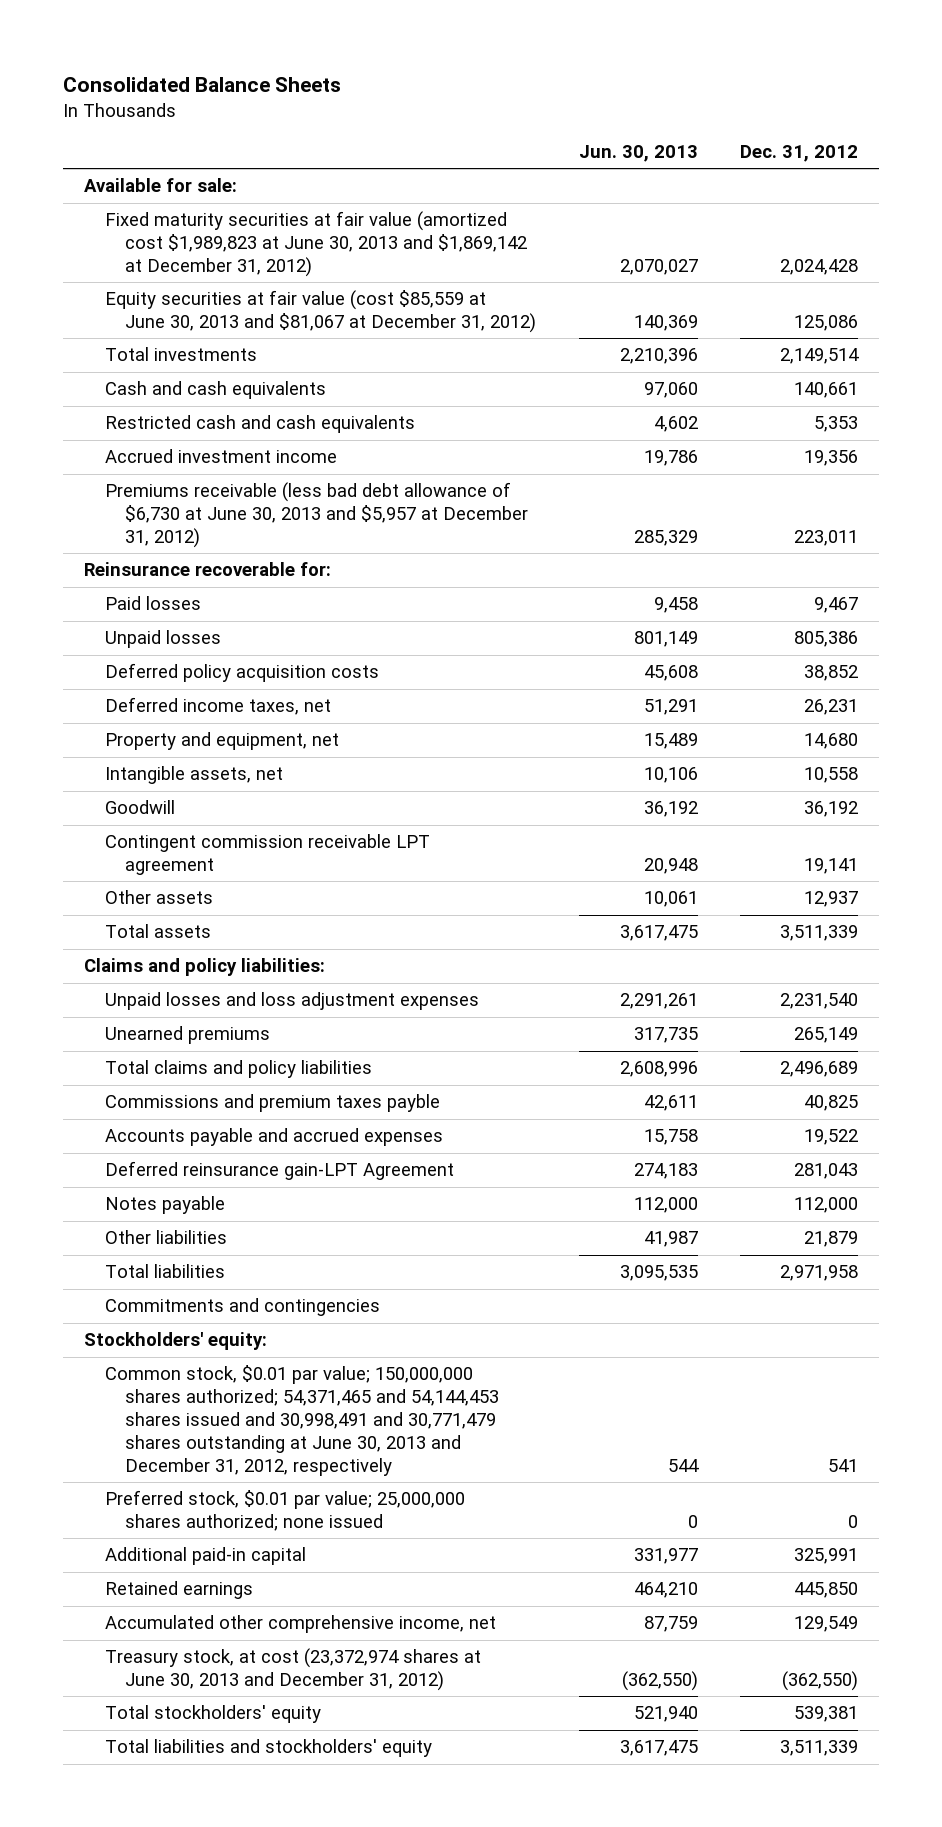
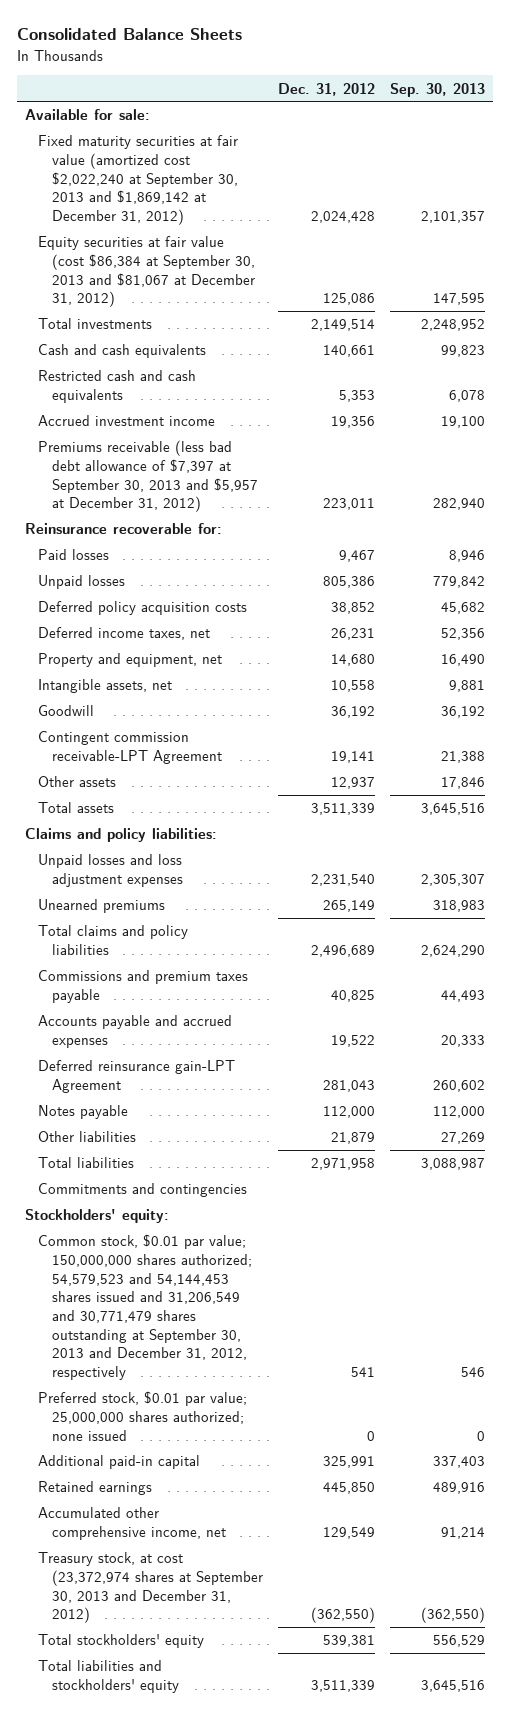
- | Jun. 30, 2013 | Dec. 31, 2012
+ | Dec. 31, 2012 | Sep. 30, 2013
- Fixed maturity securities at fair value (amortized cost $1,989,823 at June 30, 2013 and $1,869,142 at December 31, 2012) | 2,070,027 | 2,024,428
- Equity securities at fair value (cost $85,559 at June 30, 2013 and $81,067 at December 31, 2012) | 140,369 | 125,086
+ Fixed maturity securities at fair value (amortized cost $2,022,240 at September 30, 2013 and $1,869,142 at December 31, 2012) | 2,024,428 | 2,101,357
+ Equity securities at fair value (cost $86,384 at September 30, 2013 and $81,067 at December 31, 2012) | 125,086 | 147,595
- Premiums receivable (less bad debt allowance of $6,730 at June 30, 2013 and $5,957 at December 31, 2012) | 285,329 | 223,011
+ Premiums receivable (less bad debt allowance of $7,397 at September 30, 2013 and $5,957 at December 31, 2012) | 223,011 | 282,940
- Contingent commission receivable LPT agreement | 20,948 | 19,141
+ Contingent commission receivable-LPT Agreement | 19,141 | 21,388
- Commissions and premium taxes payble | 42,611 | 40,825
+ Commissions and premium taxes payable | 40,825 | 44,493
- Common stock, $0.01 par value; 150,000,000 shares authorized; 54,371,465 and 54,144,453 shares issued and 30,998,491 and 30,771,479 shares outstanding at June 30, 2013 and December 31, 2012, respectively | 544 | 541
+ Common stock, $0.01 par value; 150,000,000 shares authorized; 54,579,523 and 54,144,453 shares issued and 31,206,549 and 30,771,479 shares outstanding at September 30, 2013 and December 31, 2012, respectively | 541 | 546
- Treasury stock, at cost (23,372,974 shares at June 30, 2013 and December 31, 2012) | (362,550) | (362,550)
+ Treasury stock, at cost (23,372,974 shares at September 30, 2013 and December 31, 2012) | (362,550) | (362,550)

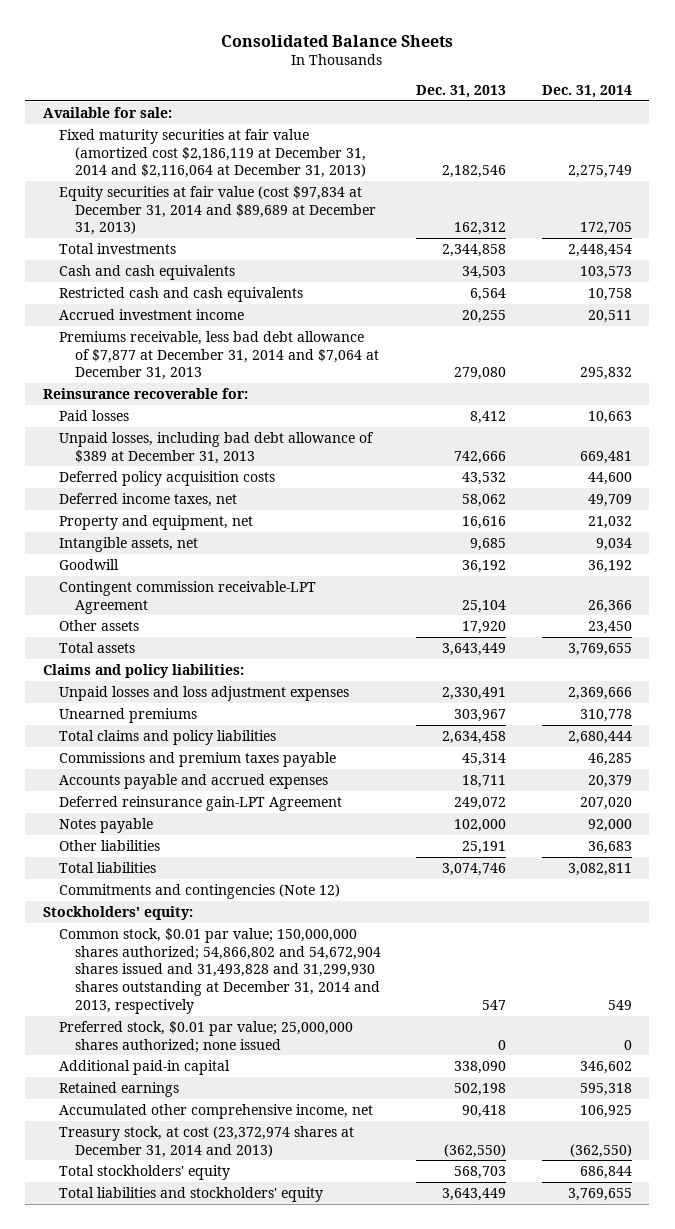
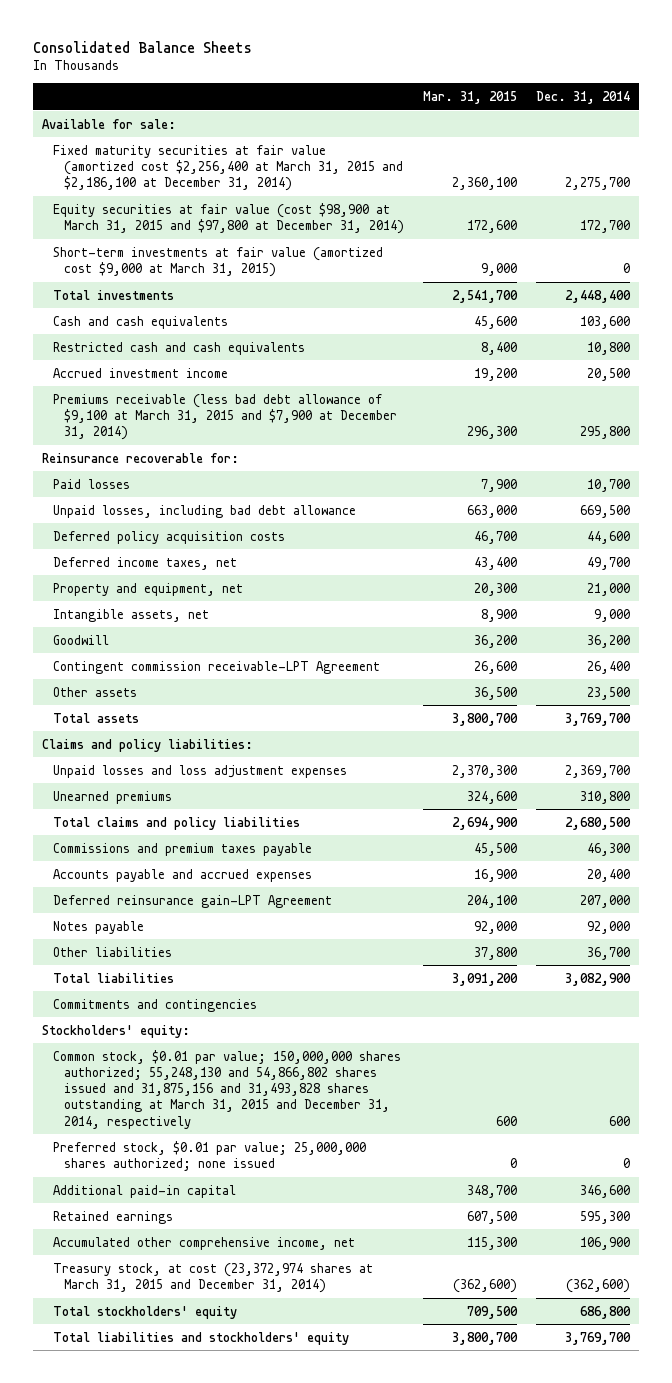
- | Dec. 31, 2013 | Dec. 31, 2014
+ | Mar. 31, 2015 | Dec. 31, 2014
- Fixed maturity securities at fair value (amortized cost $2,186,119 at December 31, 2014 and $2,116,064 at December 31, 2013) | 2,182,546 | 2,275,749
- Equity securities at fair value (cost $97,834 at December 31, 2014 and $89,689 at December 31, 2013) | 162,312 | 172,705
- Total investments | 2,344,858 | 2,448,454
- Cash and cash equivalents | 34,503 | 103,573
- Restricted cash and cash equivalents | 6,564 | 10,758
- Accrued investment income | 20,255 | 20,511
- Premiums receivable, less bad debt allowance of $7,877 at December 31, 2014 and $7,064 at December 31, 2013 | 279,080 | 295,832
+ Fixed maturity securities at fair value (amortized cost $2,256,400 at March 31, 2015 and $2,186,100 at December 31, 2014) | 2,360,100 | 2,275,700
+ Equity securities at fair value (cost $98,900 at March 31, 2015 and $97,800 at December 31, 2014) | 172,600 | 172,700
+ Short-term investments at fair value (amortized cost $9,000 at March 31, 2015) | 9,000 | 0
+ Total investments | 2,541,700 | 2,448,400
+ Cash and cash equivalents | 45,600 | 103,600
+ Restricted cash and cash equivalents | 8,400 | 10,800
+ Accrued investment income | 19,200 | 20,500
+ Premiums receivable (less bad debt allowance of $9,100 at March 31, 2015 and $7,900 at December 31, 2014) | 296,300 | 295,800
- Paid losses | 8,412 | 10,663
- Unpaid losses, including bad debt allowance of $389 at December 31, 2013 | 742,666 | 669,481
+ Paid losses | 7,900 | 10,700
+ Unpaid losses, including bad debt allowance | 663,000 | 669,500
- Deferred income taxes, net | 58,062 | 49,709
- Property and equipment, net | 16,616 | 21,032
- Intangible assets, net | 9,685 | 9,034
- Goodwill | 36,192 | 36,192
- Contingent commission receivable-LPT Agreement | 25,104 | 26,366
- Other assets | 17,920 | 23,450
- Total assets | 3,643,449 | 3,769,655
+ Deferred income taxes, net | 43,400 | 49,700
+ Property and equipment, net | 20,300 | 21,000
+ Intangible assets, net | 8,900 | 9,000
+ Goodwill | 36,200 | 36,200
+ Contingent commission receivable-LPT Agreement | 26,600 | 26,400
+ Other assets | 36,500 | 23,500
+ Total assets | 3,800,700 | 3,769,700
- Unpaid losses and loss adjustment expenses | 2,330,491 | 2,369,666
- Unearned premiums | 303,967 | 310,778
- Total claims and policy liabilities | 2,634,458 | 2,680,444
- Commissions and premium taxes payable | 45,314 | 46,285
- Accounts payable and accrued expenses | 18,711 | 20,379
- Deferred reinsurance gain-LPT Agreement | 249,072 | 207,020
+ Unpaid losses and loss adjustment expenses | 2,370,300 | 2,369,700
+ Unearned premiums | 324,600 | 310,800
+ Total claims and policy liabilities | 2,694,900 | 2,680,500
+ Commissions and premium taxes payable | 45,500 | 46,300
+ Accounts payable and accrued expenses | 16,900 | 20,400
+ Deferred reinsurance gain-LPT Agreement | 204,100 | 207,000
- Other liabilities | 25,191 | 36,683
- Total liabilities | 3,074,746 | 3,082,811
- Commitments and contingencies (Note 12)
+ Other liabilities | 37,800 | 36,700
+ Total liabilities | 3,091,200 | 3,082,900
+ Commitments and contingencies
- Common stock, $0.01 par value; 150,000,000 shares authorized; 54,866,802 and 54,672,904 shares issued and 31,493,828 and 31,299,930 shares outstanding at December 31, 2014 and 2013, respectively | 547 | 549
+ Common stock, $0.01 par value; 150,000,000 shares authorized; 55,248,130 and 54,866,802 shares issued and 31,875,156 and 31,493,828 shares outstanding at March 31, 2015 and December 31, 2014, respectively | 600 | 600
- Additional paid-in capital | 338,090 | 346,602
- Retained earnings | 502,198 | 595,318
- Accumulated other comprehensive income, net | 90,418 | 106,925
- Treasury stock, at cost (23,372,974 shares at December 31, 2014 and 2013) | (362,550) | (362,550)
- Total stockholders' equity | 568,703 | 686,844
- Total liabilities and stockholders' equity | 3,643,449 | 3,769,655
+ Additional paid-in capital | 348,700 | 346,600
+ Retained earnings | 607,500 | 595,300
+ Accumulated other comprehensive income, net | 115,300 | 106,900
+ Treasury stock, at cost (23,372,974 shares at March 31, 2015 and December 31, 2014) | (362,600) | (362,600)
+ Total stockholders' equity | 709,500 | 686,800
+ Total liabilities and stockholders' equity | 3,800,700 | 3,769,700

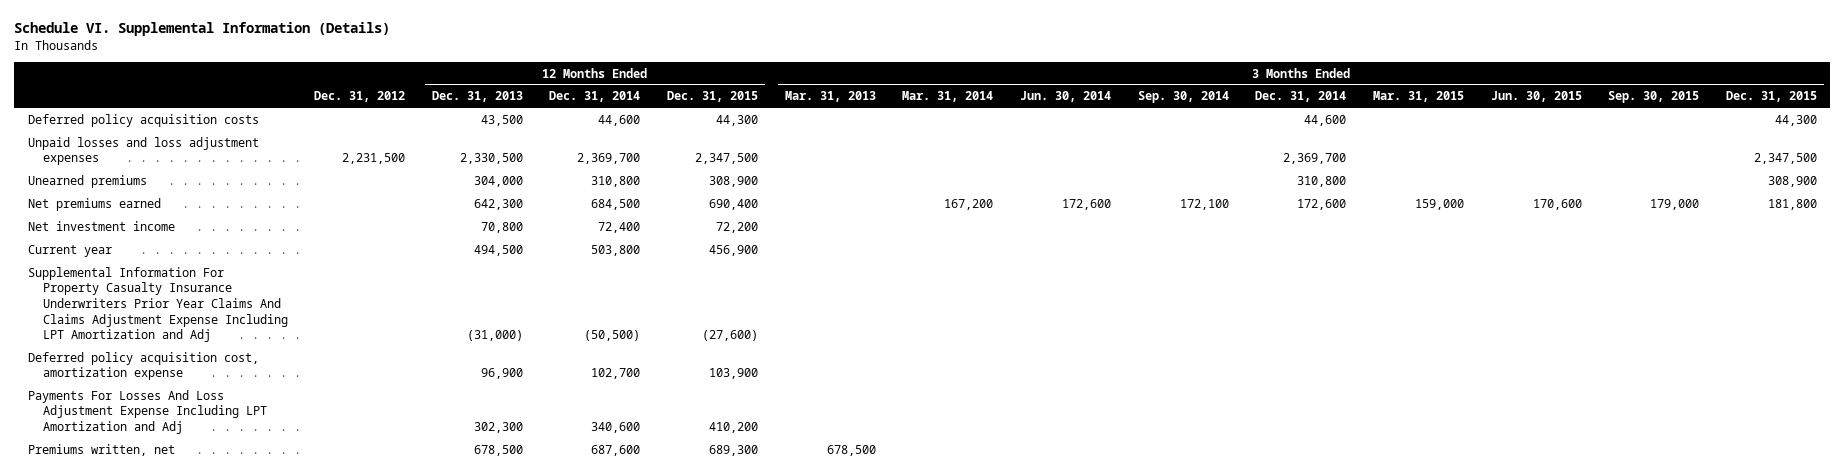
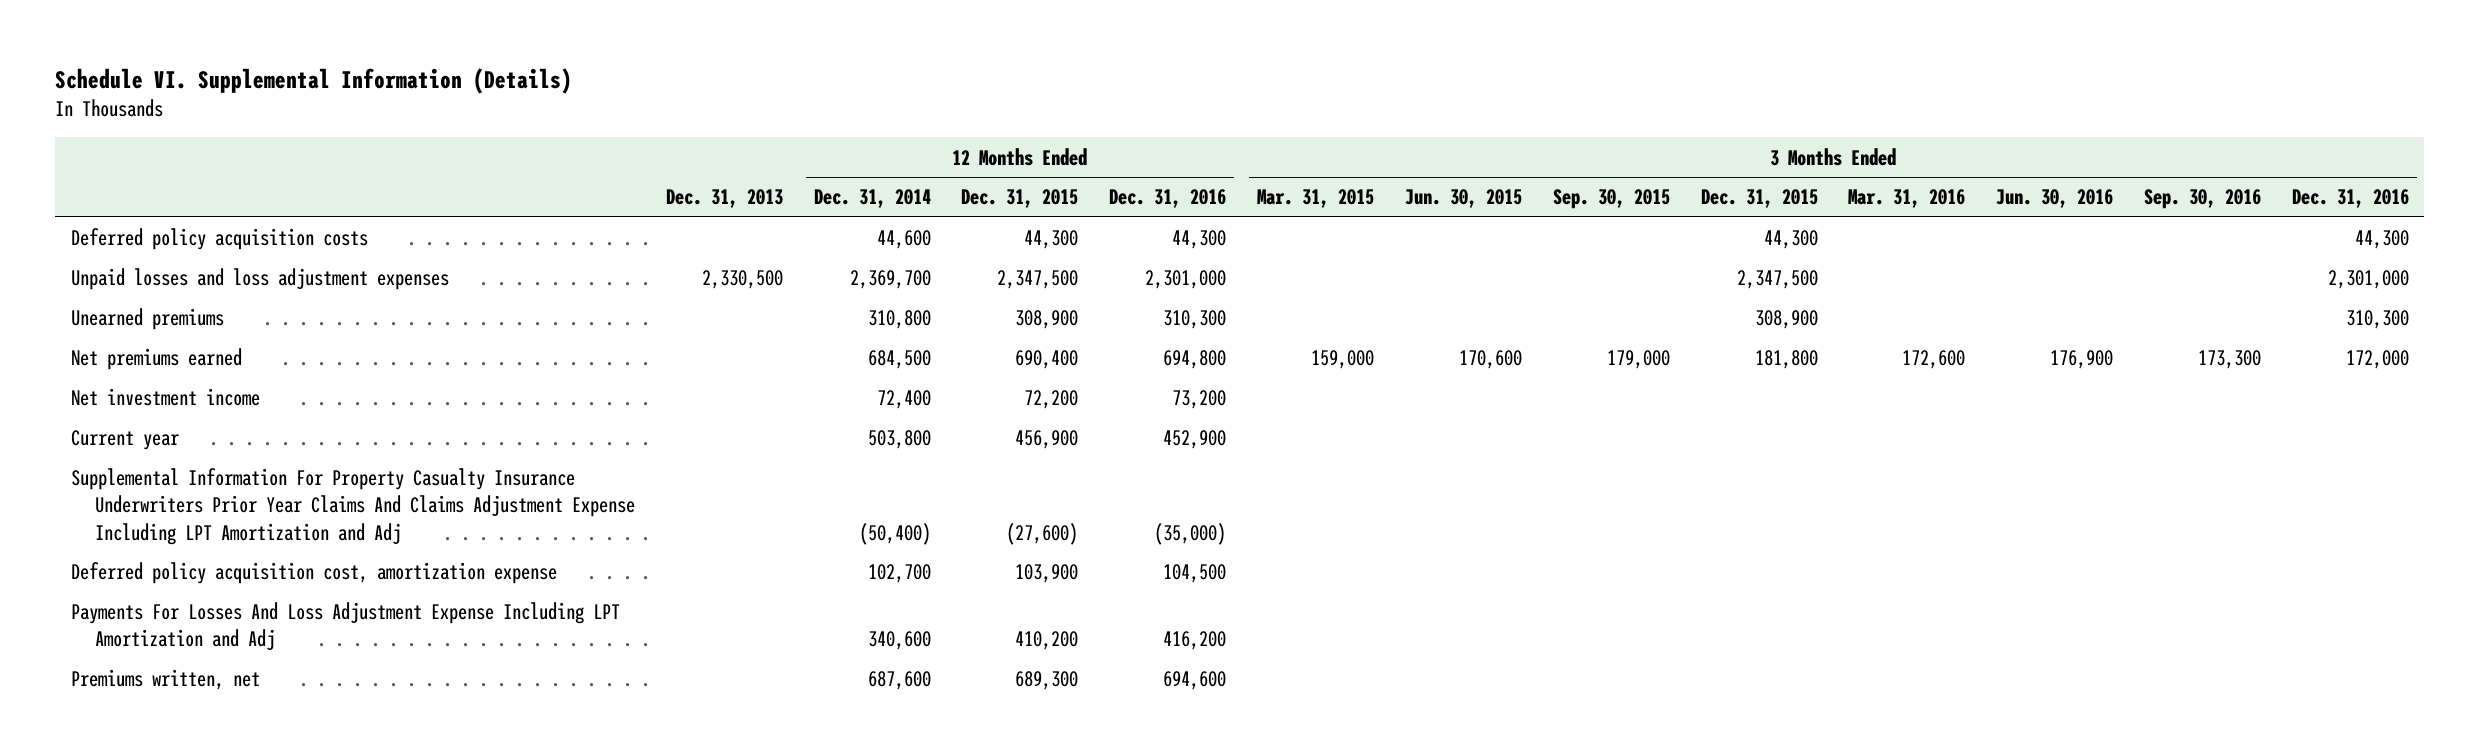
- | Dec. 31, 2012 | 12 Months Ended Dec. 31, 2013 | 12 Months Ended Dec. 31, 2014 | 12 Months Ended Dec. 31, 2015 | 3 Months Ended Mar. 31, 2013 | 3 Months Ended Mar. 31, 2014 | 3 Months Ended Jun. 30, 2014 | 3 Months Ended Sep. 30, 2014 | 3 Months Ended Dec. 31, 2014 | 3 Months Ended Mar. 31, 2015 | 3 Months Ended Jun. 30, 2015 | 3 Months Ended Sep. 30, 2015 | 3 Months Ended Dec. 31, 2015
+ | Dec. 31, 2013 | 12 Months Ended Dec. 31, 2014 | 12 Months Ended Dec. 31, 2015 | 12 Months Ended Dec. 31, 2016 | 3 Months Ended Mar. 31, 2015 | 3 Months Ended Jun. 30, 2015 | 3 Months Ended Sep. 30, 2015 | 3 Months Ended Dec. 31, 2015 | 3 Months Ended Mar. 31, 2016 | 3 Months Ended Jun. 30, 2016 | 3 Months Ended Sep. 30, 2016 | 3 Months Ended Dec. 31, 2016
- Supplemental Information For Property Casualty Insurance Underwriters Prior Year Claims And Claims Adjustment Expense Including LPT Amortization and Adj | | (31,000) | (50,500) | (27,600) | | | | | | | | |
+ Supplemental Information For Property Casualty Insurance Underwriters Prior Year Claims And Claims Adjustment Expense Including LPT Amortization and Adj | | (50,400) | (27,600) | (35,000) | | | | | | | |

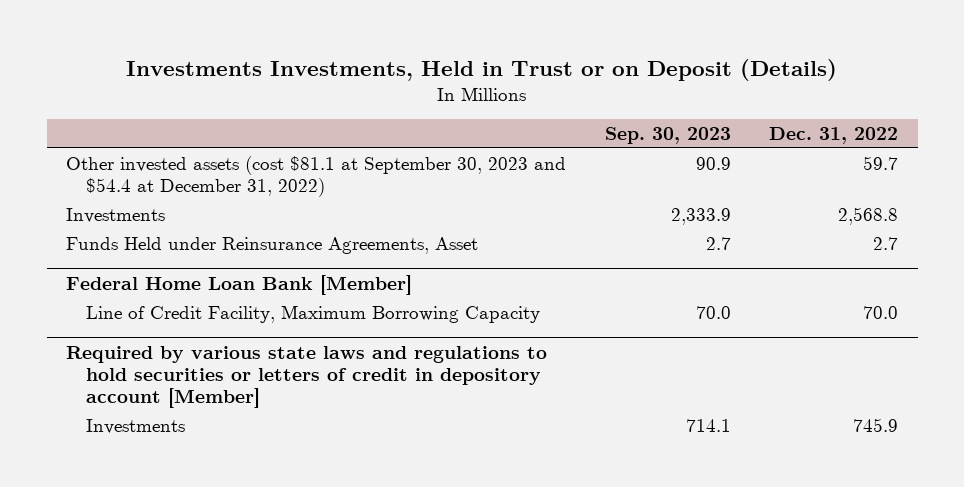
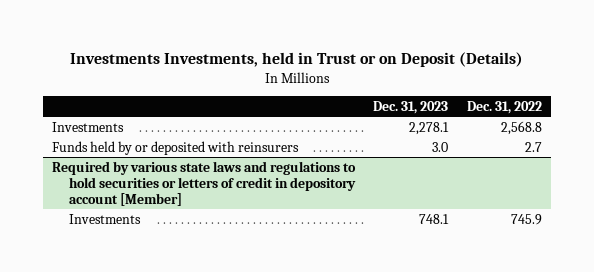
- Investments Investments, Held in Trust or on Deposit (Details)
+ Investments Investments, held in Trust or on Deposit (Details)
- | Sep. 30, 2023 | Dec. 31, 2022
+ | Dec. 31, 2023 | Dec. 31, 2022
- Other invested assets (cost $81.1 at September 30, 2023 and $54.4 at December 31, 2022) | 90.9 | 59.7
- Funds Held under Reinsurance Agreements, Asset | 2.7 | 2.7
- Federal Home Loan Bank [Member]
- Line of Credit Facility, Maximum Borrowing Capacity | 70.0 | 70.0
+ Funds held by or deposited with reinsurers | 3.0 | 2.7

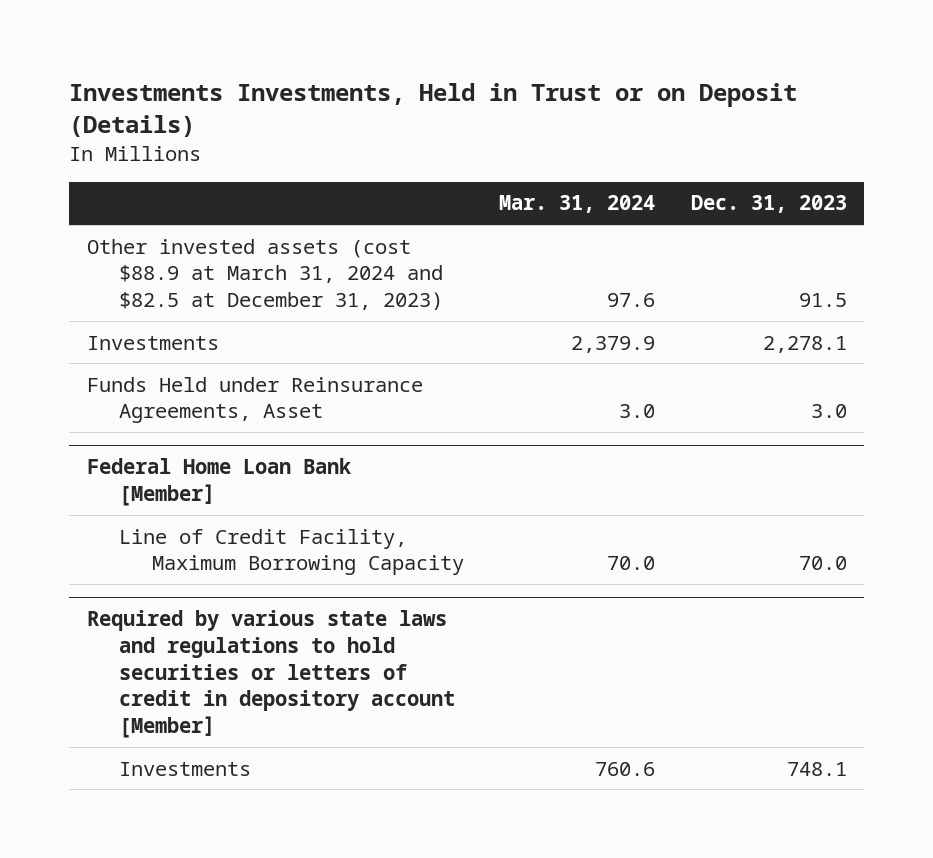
- Investments Investments, held in Trust or on Deposit (Details)
+ Investments Investments, Held in Trust or on Deposit (Details)
- | Dec. 31, 2023 | Dec. 31, 2022
+ | Mar. 31, 2024 | Dec. 31, 2023
+ Other invested assets (cost $88.9 at March 31, 2024 and $82.5 at December 31, 2023) | 97.6 | 91.5
- Funds held by or deposited with reinsurers | 3.0 | 2.7
+ Funds Held under Reinsurance Agreements, Asset | 3.0 | 3.0
+ Federal Home Loan Bank [Member]
+ Line of Credit Facility, Maximum Borrowing Capacity | 70.0 | 70.0

